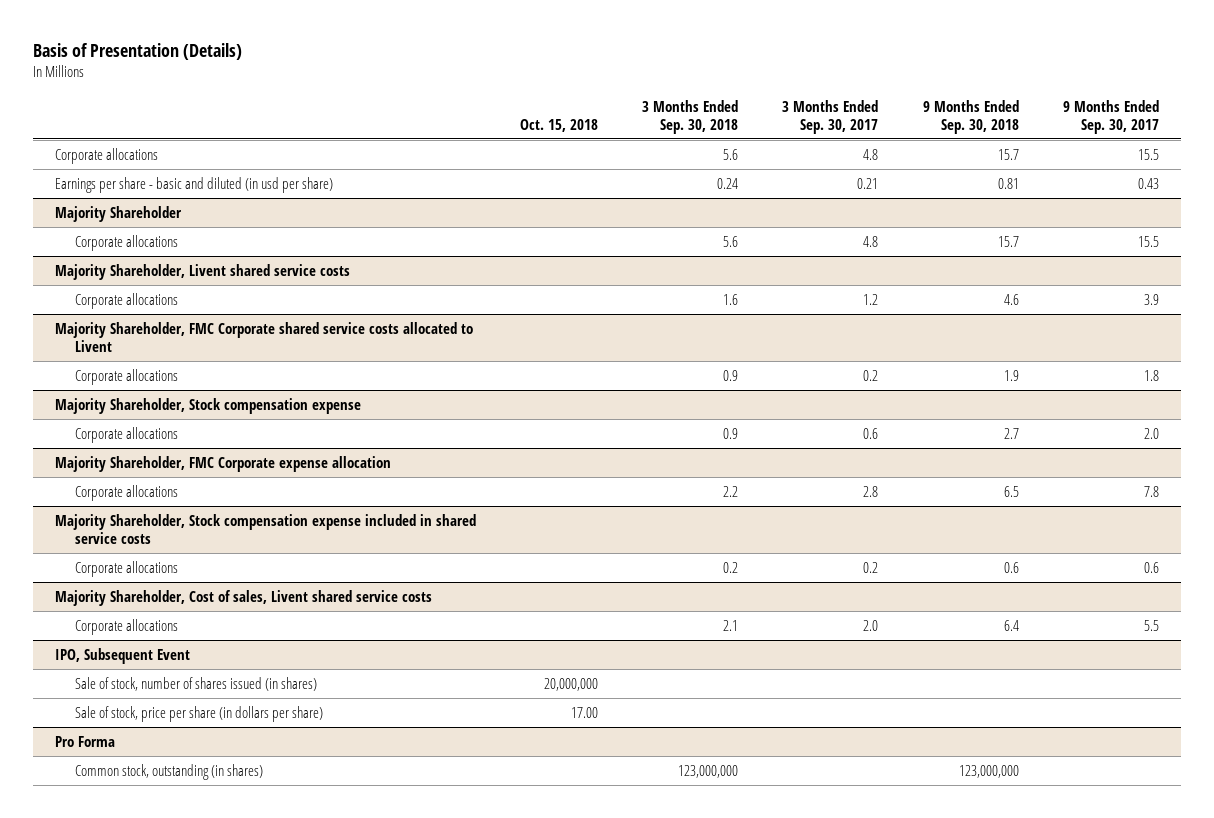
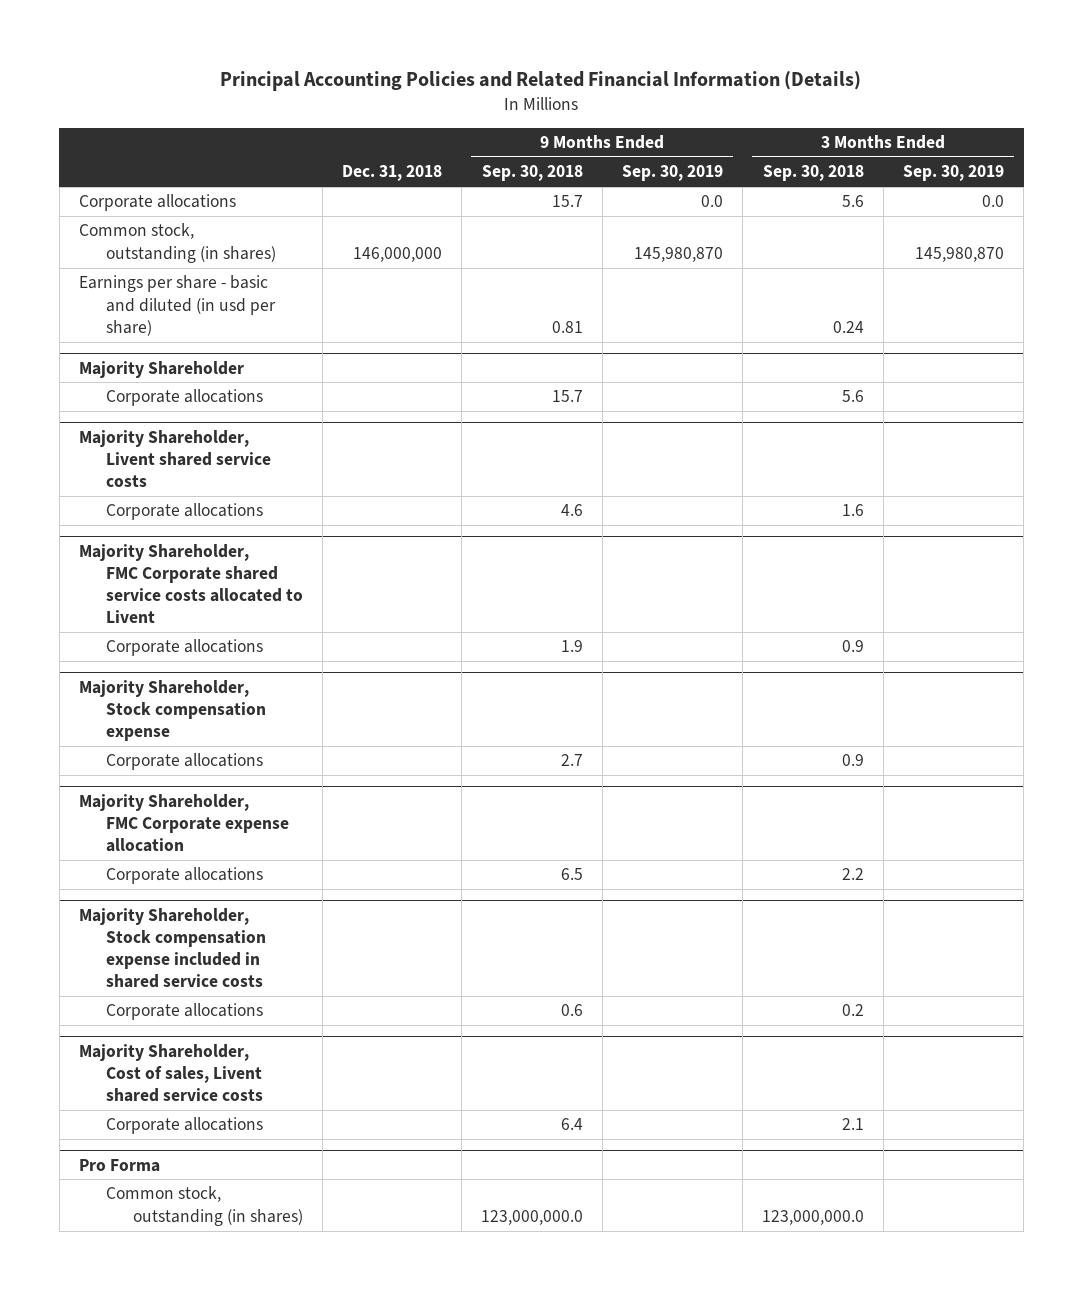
- Basis of Presentation (Details)
+ Principal Accounting Policies and Related Financial Information (Details)
- | Oct. 15, 2018 | 3 Months Ended Sep. 30, 2018 | 3 Months Ended Sep. 30, 2017 | 9 Months Ended Sep. 30, 2018 | 9 Months Ended Sep. 30, 2017
+ | Dec. 31, 2018 | 9 Months Ended Sep. 30, 2018 | 9 Months Ended Sep. 30, 2019 | 3 Months Ended Sep. 30, 2018 | 3 Months Ended Sep. 30, 2019
+ Common stock, outstanding (in shares) | 146,000,000 | | 145,980,870 | | 145,980,870
- IPO, Subsequent Event
- Sale of stock, number of shares issued (in shares) | 20,000,000 | | | |
- Sale of stock, price per share (in dollars per share) | 17.00 | | | |
@ Pro Forma
- Common stock, outstanding (in shares) | | 123,000,000 | | 123,000,000 |
+ Common stock, outstanding (in shares) | | 123,000,000.0 | | 123,000,000.0 |

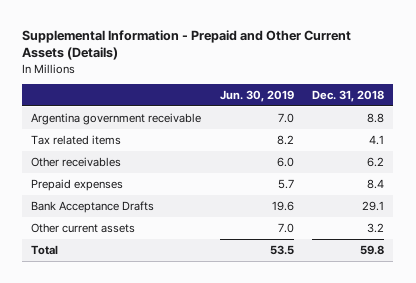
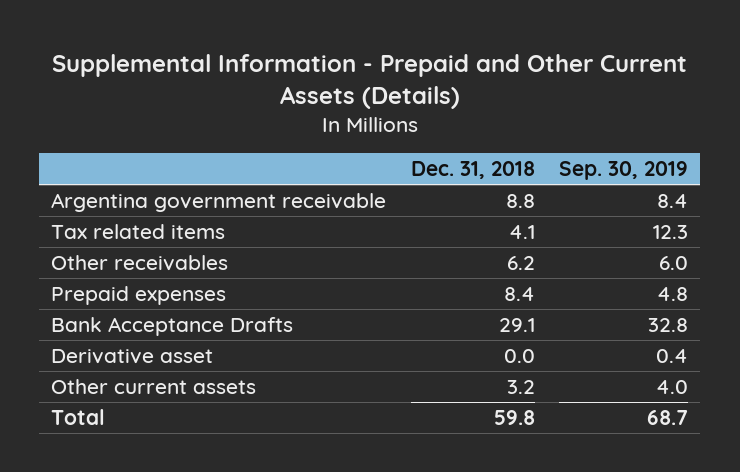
- | Jun. 30, 2019 | Dec. 31, 2018
+ | Dec. 31, 2018 | Sep. 30, 2019
+ Derivative asset | 0.0 | 0.4

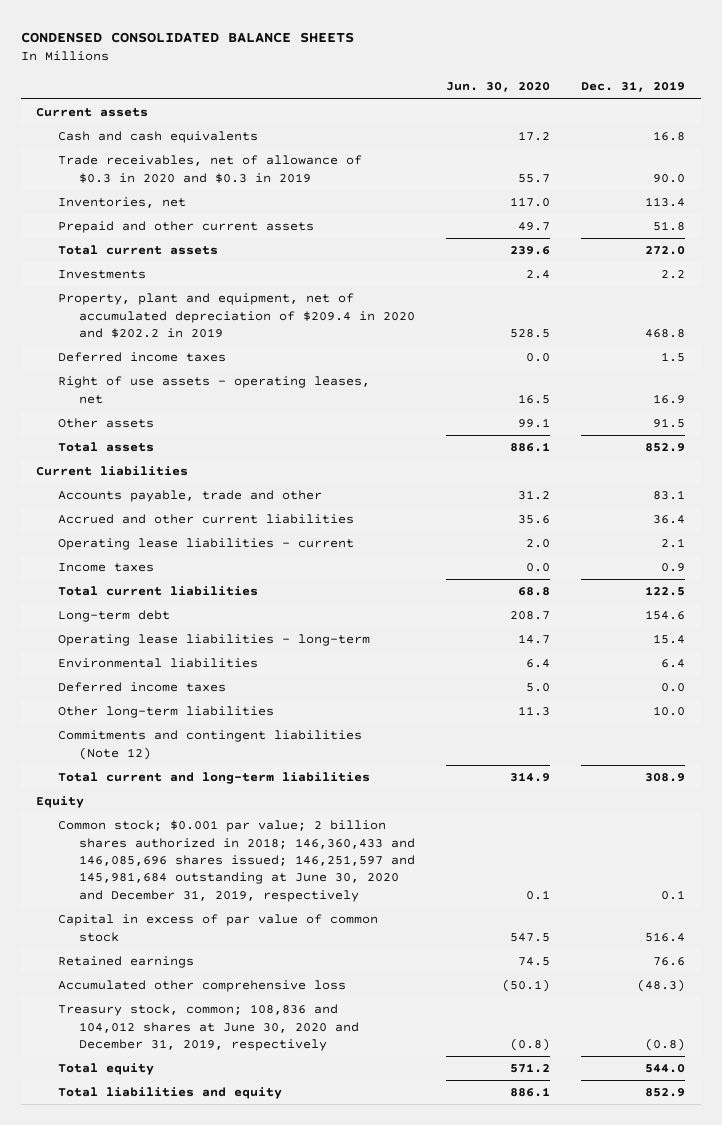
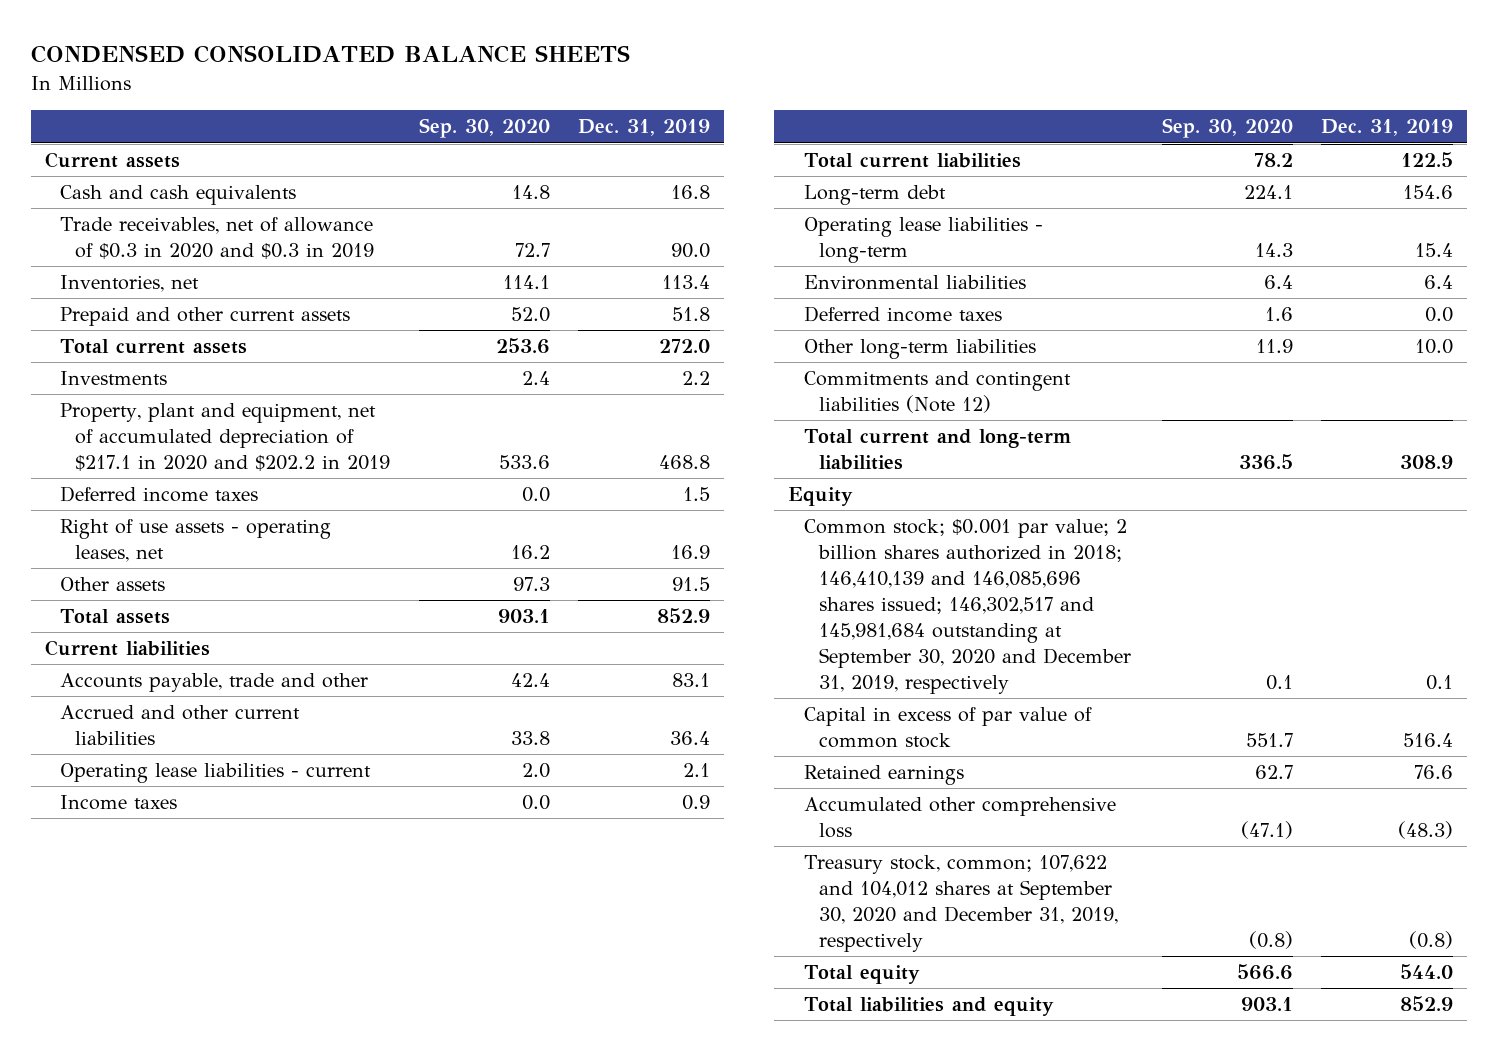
- | Jun. 30, 2020 | Dec. 31, 2019
+ | Sep. 30, 2020 | Dec. 31, 2019
- Property, plant and equipment, net of accumulated depreciation of $209.4 in 2020 and $202.2 in 2019 | 528.5 | 468.8
+ Property, plant and equipment, net of accumulated depreciation of $217.1 in 2020 and $202.2 in 2019 | 533.6 | 468.8
- Common stock; $0.001 par value; 2 billion shares authorized in 2018; 146,360,433 and 146,085,696 shares issued; 146,251,597 and 145,981,684 outstanding at June 30, 2020 and December 31, 2019, respectively | 0.1 | 0.1
+ Common stock; $0.001 par value; 2 billion shares authorized in 2018; 146,410,139 and 146,085,696 shares issued; 146,302,517 and 145,981,684 outstanding at September 30, 2020 and December 31, 2019, respectively | 0.1 | 0.1
- Treasury stock, common; 108,836 and 104,012 shares at June 30, 2020 and December 31, 2019, respectively | (0.8) | (0.8)
+ Treasury stock, common; 107,622 and 104,012 shares at September 30, 2020 and December 31, 2019, respectively | (0.8) | (0.8)

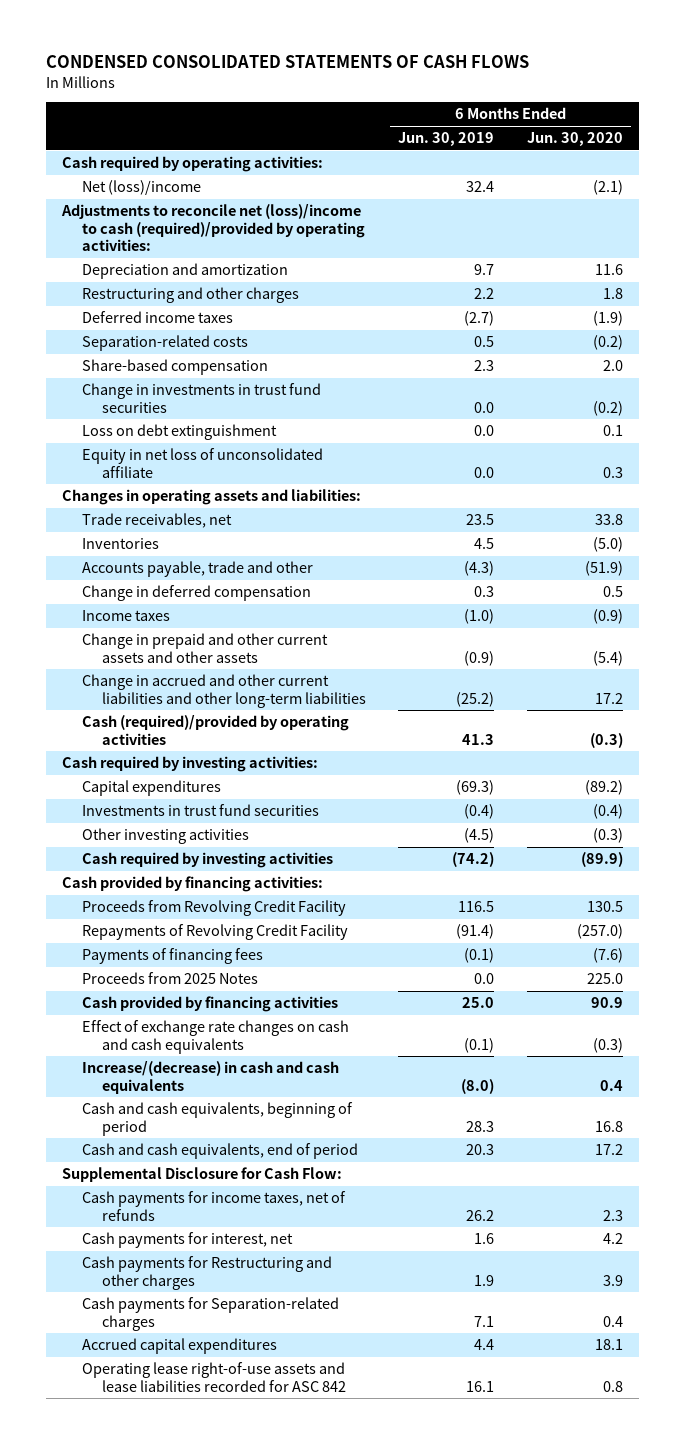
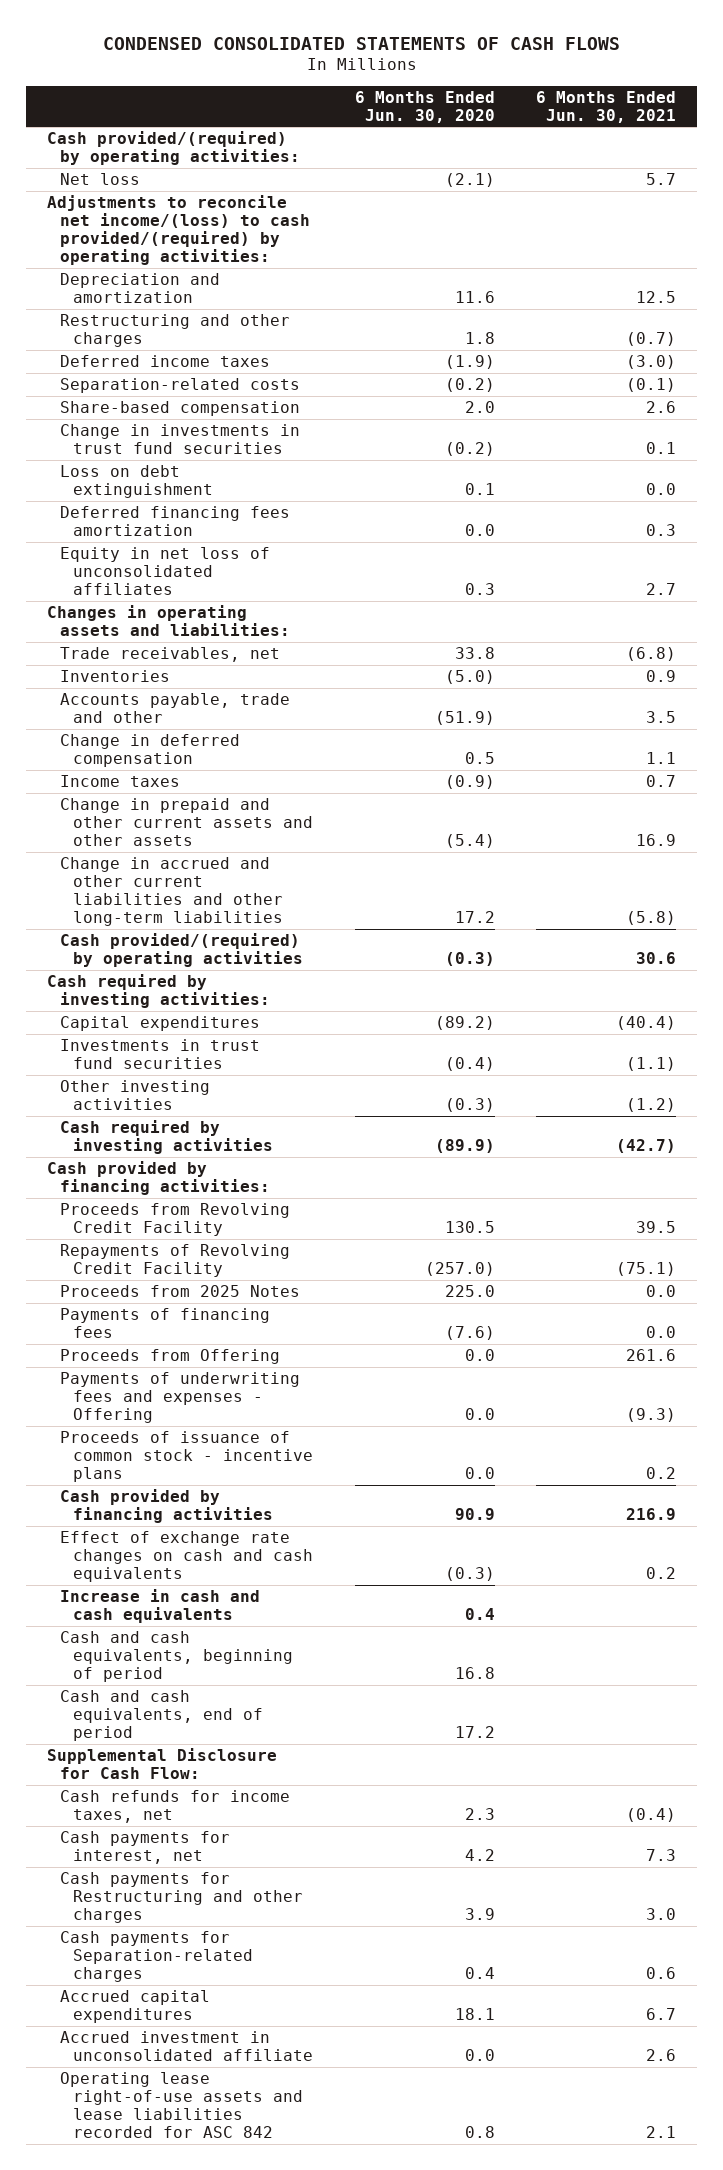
- | 6 Months Ended Jun. 30, 2019 | 6 Months Ended Jun. 30, 2020
+ | 6 Months Ended Jun. 30, 2020 | 6 Months Ended Jun. 30, 2021
- Cash required by operating activities:
- Net (loss)/income | 32.4 | (2.1)
- Adjustments to reconcile net (loss)/income to cash (required)/provided by operating activities:
+ Cash provided/(required) by operating activities:
+ Net loss | (2.1) | 5.7
+ Adjustments to reconcile net income/(loss) to cash provided/(required) by operating activities:
- Equity in net loss of unconsolidated affiliate | 0.0 | 0.3
+ Deferred financing fees amortization | 0.0 | 0.3
+ Equity in net loss of unconsolidated affiliates | 0.3 | 2.7
- Cash (required)/provided by operating activities | 41.3 | (0.3)
+ Cash provided/(required) by operating activities | (0.3) | 30.6
moved down: Payments of financing fees | (7.6) | 0.0
+ Proceeds from Offering | 0.0 | 261.6
+ Payments of underwriting fees and expenses - Offering | 0.0 | (9.3)
+ Proceeds of issuance of common stock - incentive plans | 0.0 | 0.2
- Increase/(decrease) in cash and cash equivalents | (8.0) | 0.4
+ Increase in cash and cash equivalents | 0.4 |
- Cash payments for income taxes, net of refunds | 26.2 | 2.3
+ Cash refunds for income taxes, net | 2.3 | (0.4)
+ Accrued investment in unconsolidated affiliate | 0.0 | 2.6

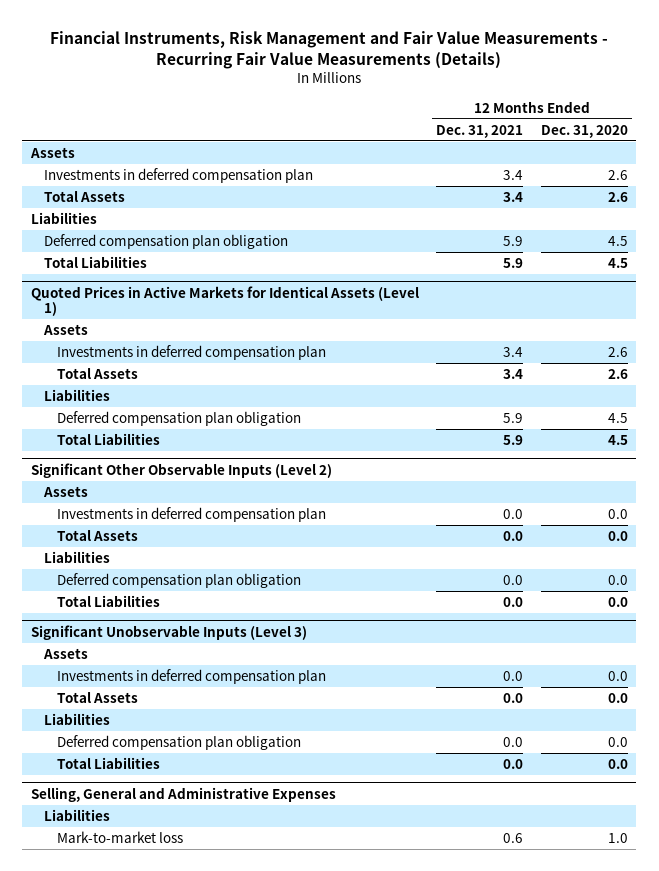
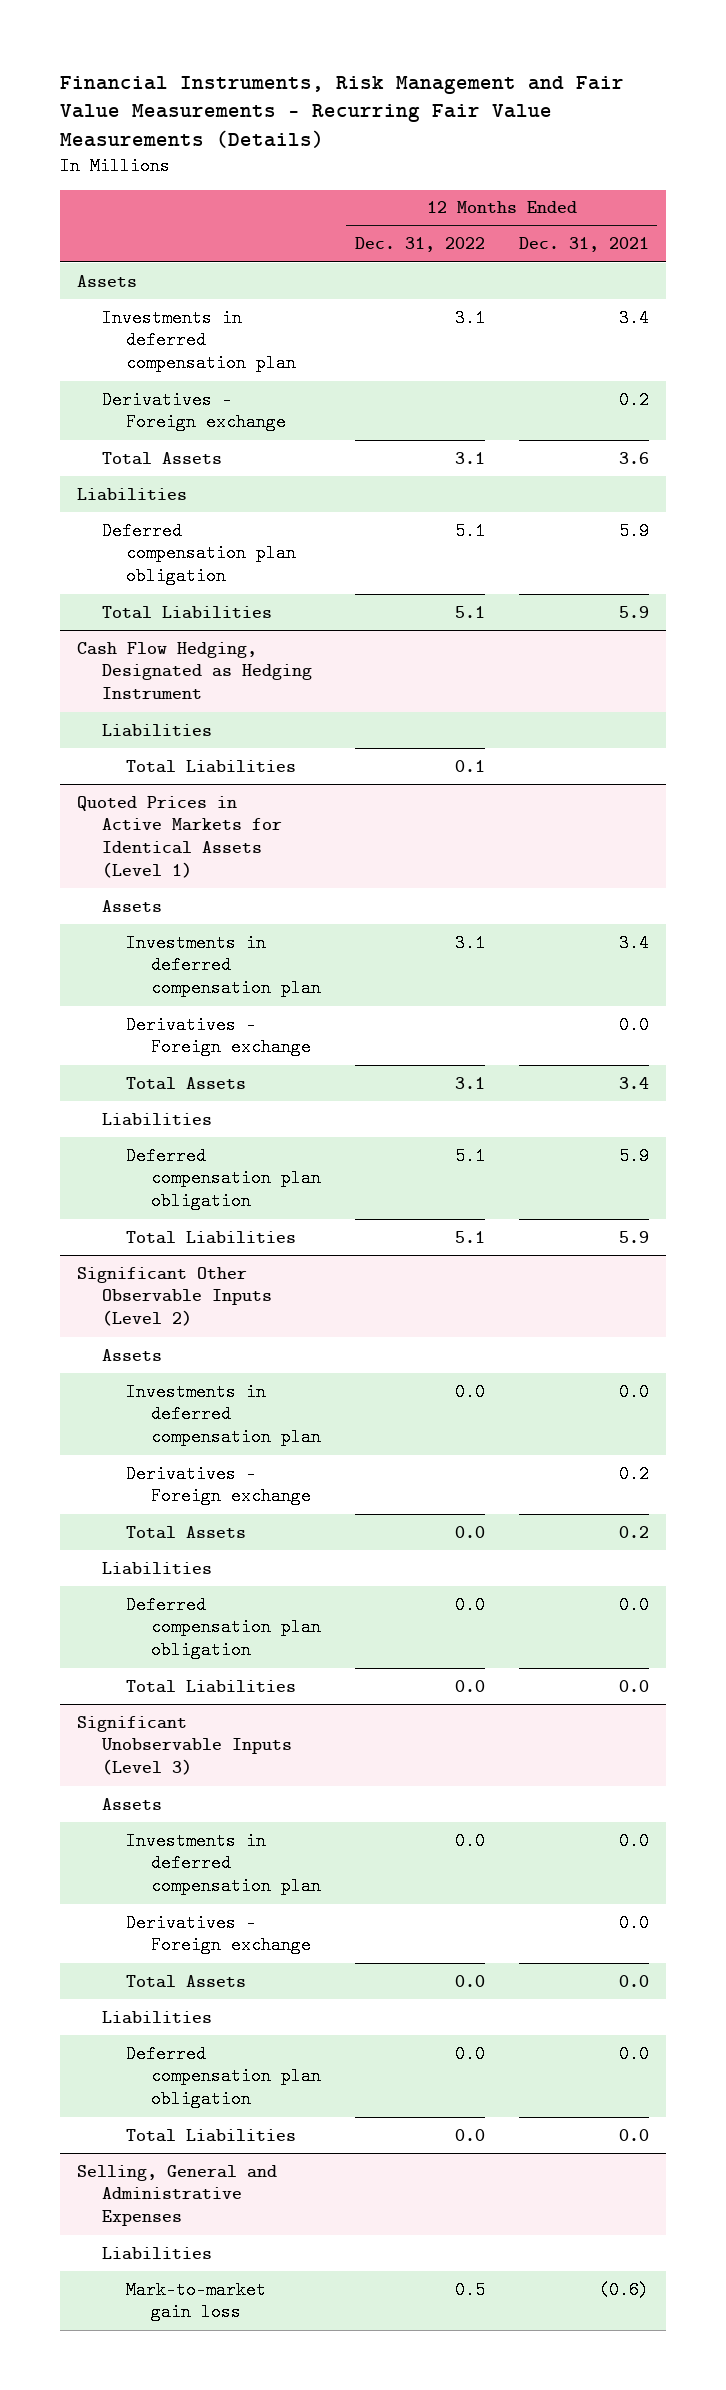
- | 12 Months Ended Dec. 31, 2021 | 12 Months Ended Dec. 31, 2020
+ | 12 Months Ended Dec. 31, 2022 | 12 Months Ended Dec. 31, 2021
- Total Assets | 3.4 | 2.6
+ Derivatives - Foreign exchange | | 0.2
+ Total Assets | 3.1 | 3.6
+ Cash Flow Hedging, Designated as Hedging Instrument
+ Liabilities
+ Total Liabilities | 0.1 |
@ Quoted Prices in Active Markets for Identical Assets (Level 1)
+ Derivatives - Foreign exchange | | 0.0
@ Significant Other Observable Inputs (Level 2)
- Total Assets | 0.0 | 0.0
+ Derivatives - Foreign exchange | | 0.2
+ Total Assets | 0.0 | 0.2
@ Significant Unobservable Inputs (Level 3)
+ Derivatives - Foreign exchange | | 0.0
@ Selling, General and Administrative Expenses
- Mark-to-market loss | 0.6 | 1.0
+ Mark-to-market gain loss | 0.5 | (0.6)

